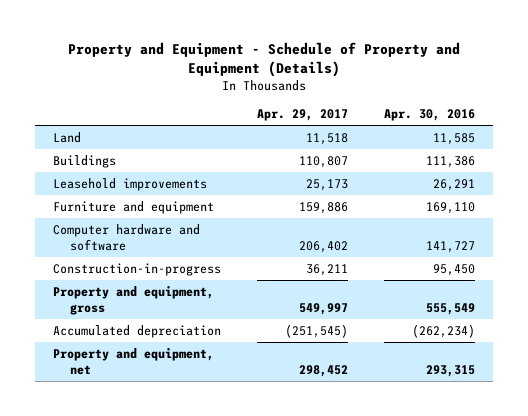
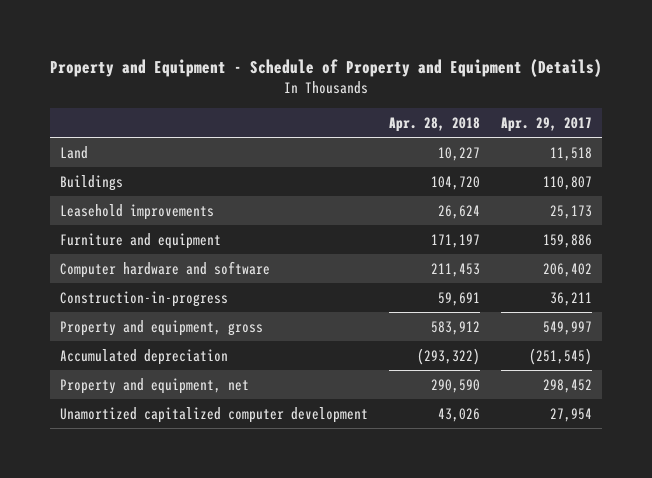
- | Apr. 29, 2017 | Apr. 30, 2016
+ | Apr. 28, 2018 | Apr. 29, 2017
+ Unamortized capitalized computer development | 43,026 | 27,954

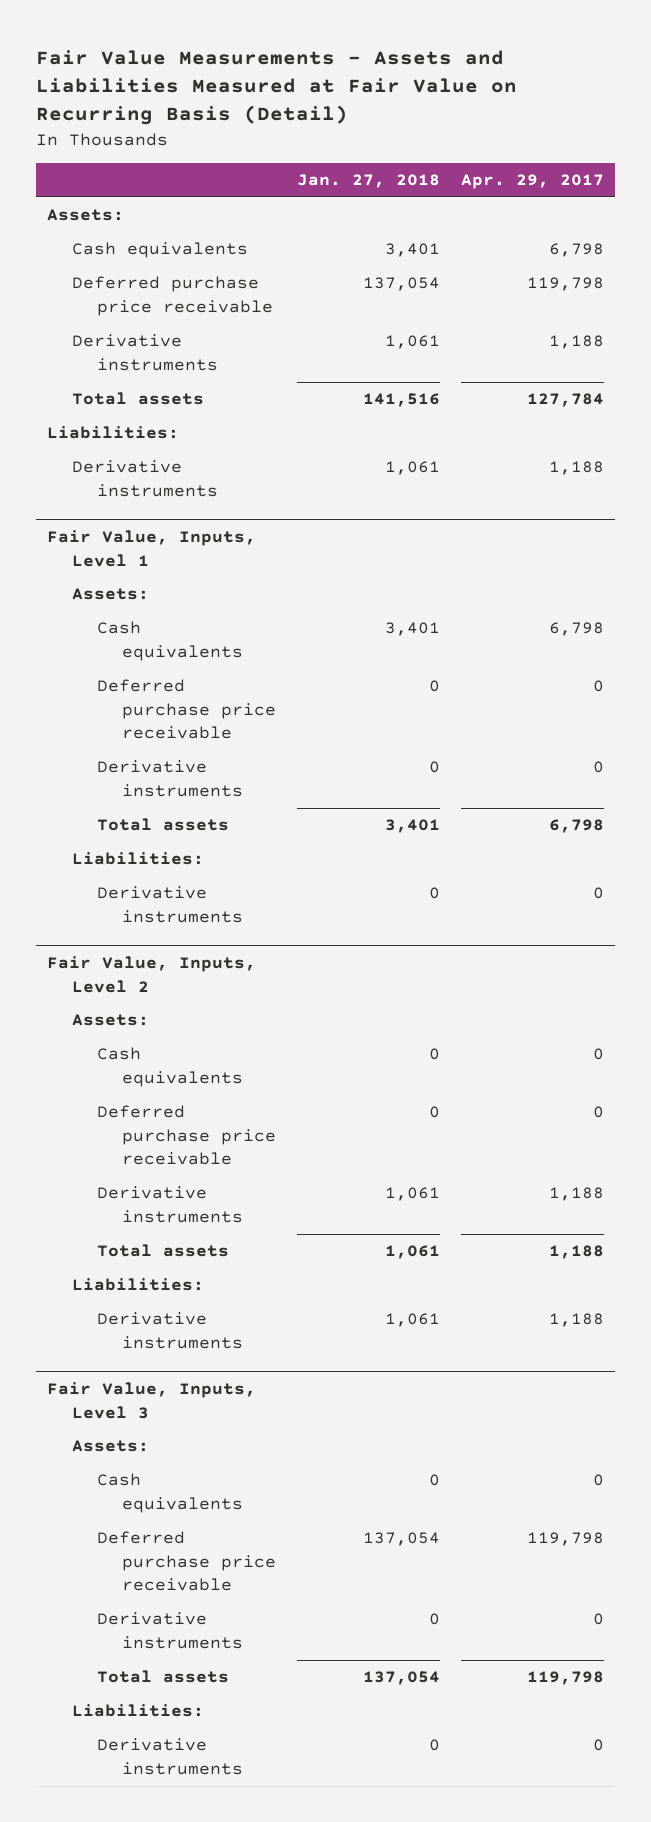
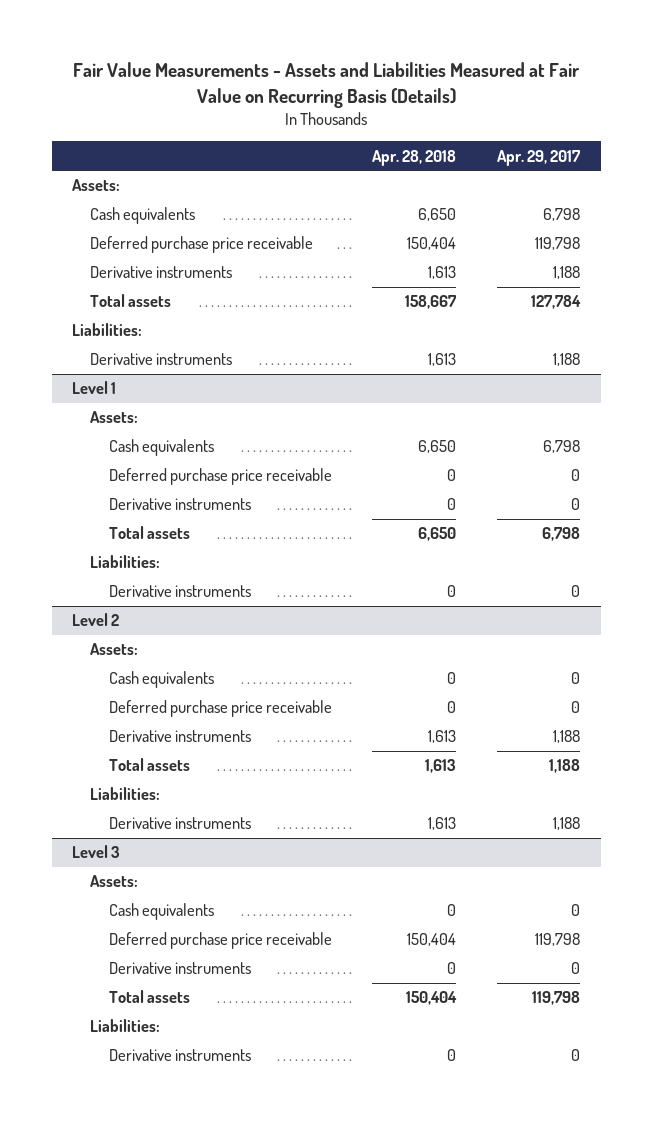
- Fair Value Measurements - Assets and Liabilities Measured at Fair Value on Recurring Basis (Detail)
+ Fair Value Measurements - Assets and Liabilities Measured at Fair Value on Recurring Basis (Details)
- | Jan. 27, 2018 | Apr. 29, 2017
+ | Apr. 28, 2018 | Apr. 29, 2017
- Fair Value, Inputs, Level 1
+ Level 1
- Fair Value, Inputs, Level 2
+ Level 2
- Fair Value, Inputs, Level 3
+ Level 3

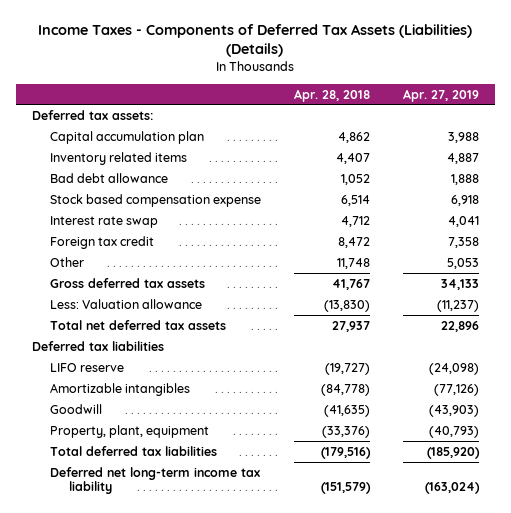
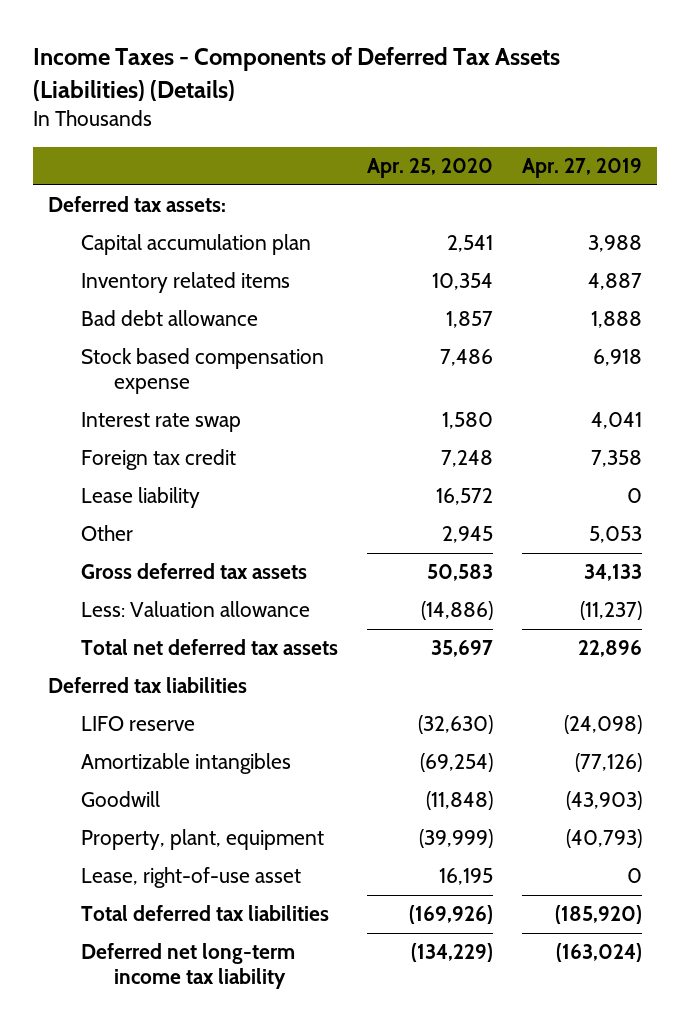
- | Apr. 28, 2018 | Apr. 27, 2019
+ | Apr. 25, 2020 | Apr. 27, 2019
+ Lease liability | 16,572 | 0
+ Lease, right-of-use asset | 16,195 | 0

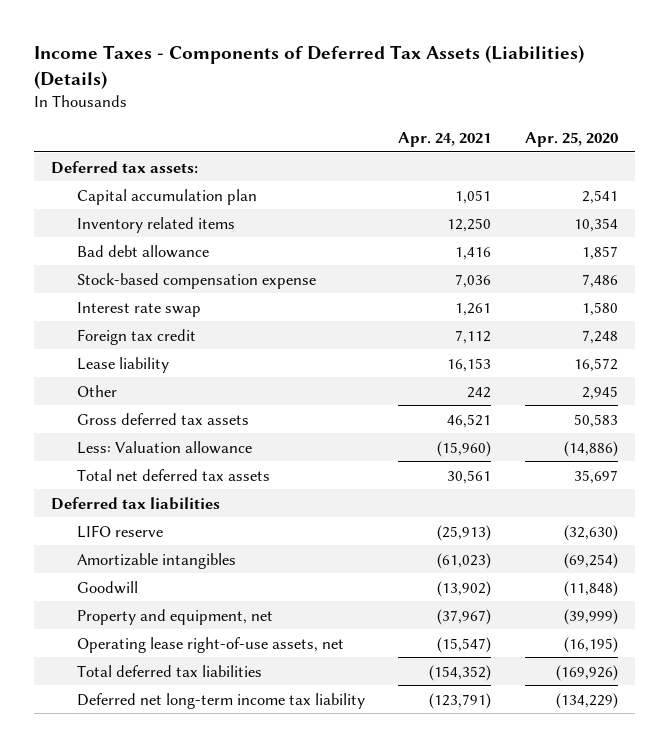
- | Apr. 25, 2020 | Apr. 27, 2019
+ | Apr. 24, 2021 | Apr. 25, 2020
- Stock based compensation expense | 7,486 | 6,918
+ Stock-based compensation expense | 7,036 | 7,486
- Property, plant, equipment | (39,999) | (40,793)
- Lease, right-of-use asset | 16,195 | 0
+ Property and equipment, net | (37,967) | (39,999)
+ Operating lease right-of-use assets, net | (15,547) | (16,195)

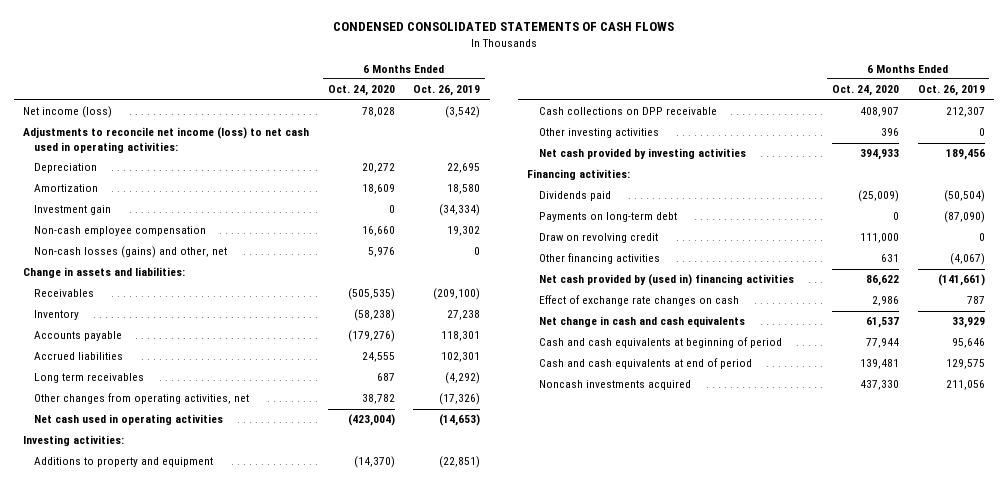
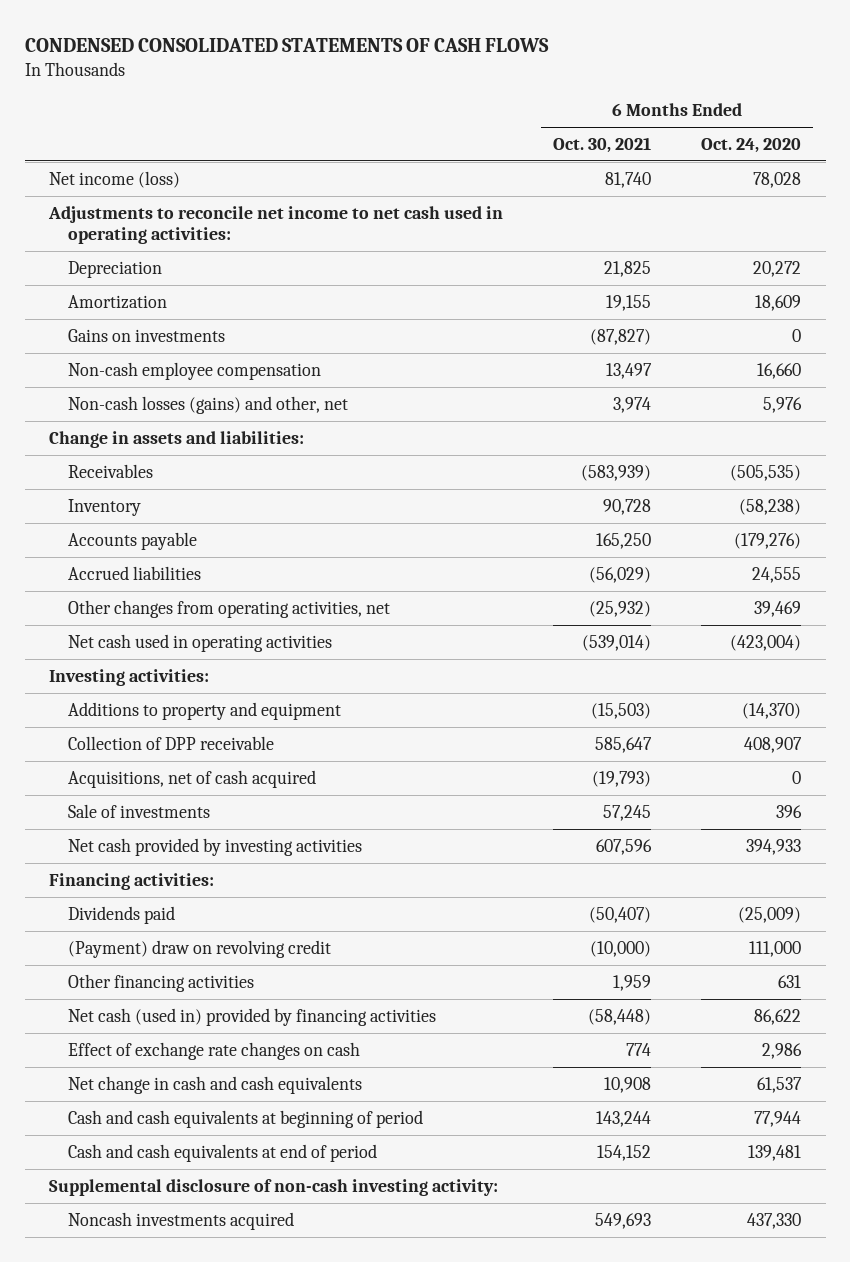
- | 6 Months Ended Oct. 24, 2020 | 6 Months Ended Oct. 26, 2019
+ | 6 Months Ended Oct. 30, 2021 | 6 Months Ended Oct. 24, 2020
- Adjustments to reconcile net income (loss) to net cash used in operating activities:
+ Adjustments to reconcile net income to net cash used in operating activities:
- Investment gain | 0 | (34,334)
+ Gains on investments | (87,827) | 0
- Long term receivables | 687 | (4,292)
- Other changes from operating activities, net | 38,782 | (17,326)
+ Other changes from operating activities, net | (25,932) | 39,469
- Cash collections on DPP receivable | 408,907 | 212,307
- Other investing activities | 396 | 0
+ Collection of DPP receivable | 585,647 | 408,907
+ Acquisitions, net of cash acquired | (19,793) | 0
+ Sale of investments | 57,245 | 396
- Payments on long-term debt | 0 | (87,090)
- Draw on revolving credit | 111,000 | 0
+ (Payment) draw on revolving credit | (10,000) | 111,000
- Net cash provided by (used in) financing activities | 86,622 | (141,661)
+ Net cash (used in) provided by financing activities | (58,448) | 86,622
+ Supplemental disclosure of non-cash investing activity:

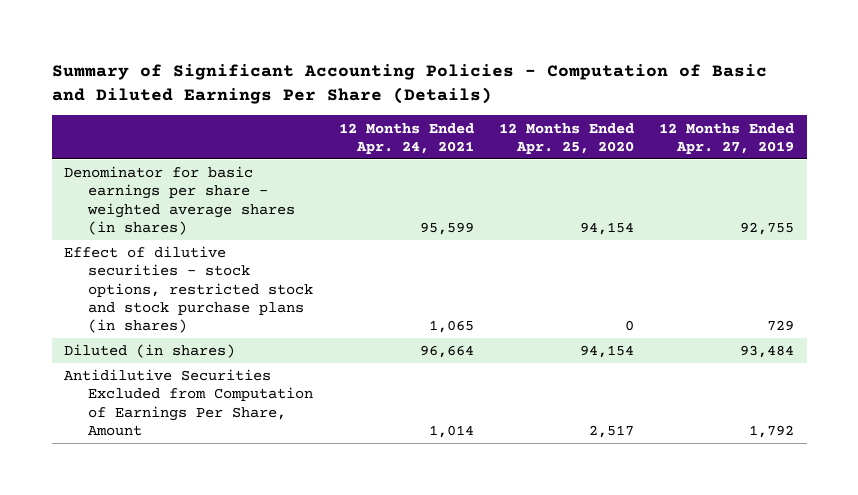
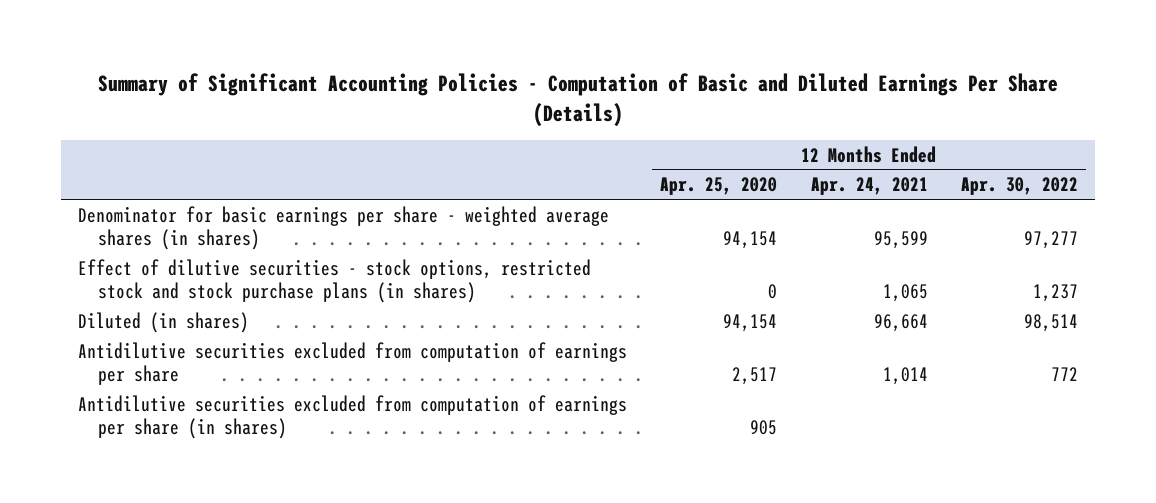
- | 12 Months Ended Apr. 24, 2021 | 12 Months Ended Apr. 25, 2020 | 12 Months Ended Apr. 27, 2019
+ | 12 Months Ended Apr. 25, 2020 | 12 Months Ended Apr. 24, 2021 | 12 Months Ended Apr. 30, 2022
- Antidilutive Securities Excluded from Computation of Earnings Per Share, Amount | 1,014 | 2,517 | 1,792
+ Antidilutive securities excluded from computation of earnings per share | 2,517 | 1,014 | 772
+ Antidilutive securities excluded from computation of earnings per share (in shares) | 905 | |

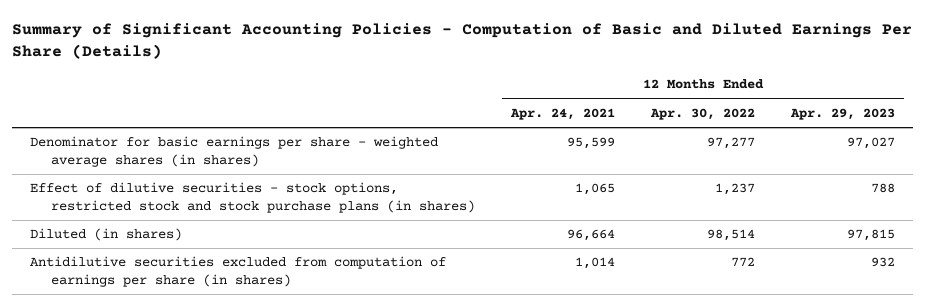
- | 12 Months Ended Apr. 25, 2020 | 12 Months Ended Apr. 24, 2021 | 12 Months Ended Apr. 30, 2022
+ | 12 Months Ended Apr. 24, 2021 | 12 Months Ended Apr. 30, 2022 | 12 Months Ended Apr. 29, 2023
- Antidilutive securities excluded from computation of earnings per share | 2,517 | 1,014 | 772
- Antidilutive securities excluded from computation of earnings per share (in shares) | 905 | |
+ Antidilutive securities excluded from computation of earnings per share (in shares) | 1,014 | 772 | 932

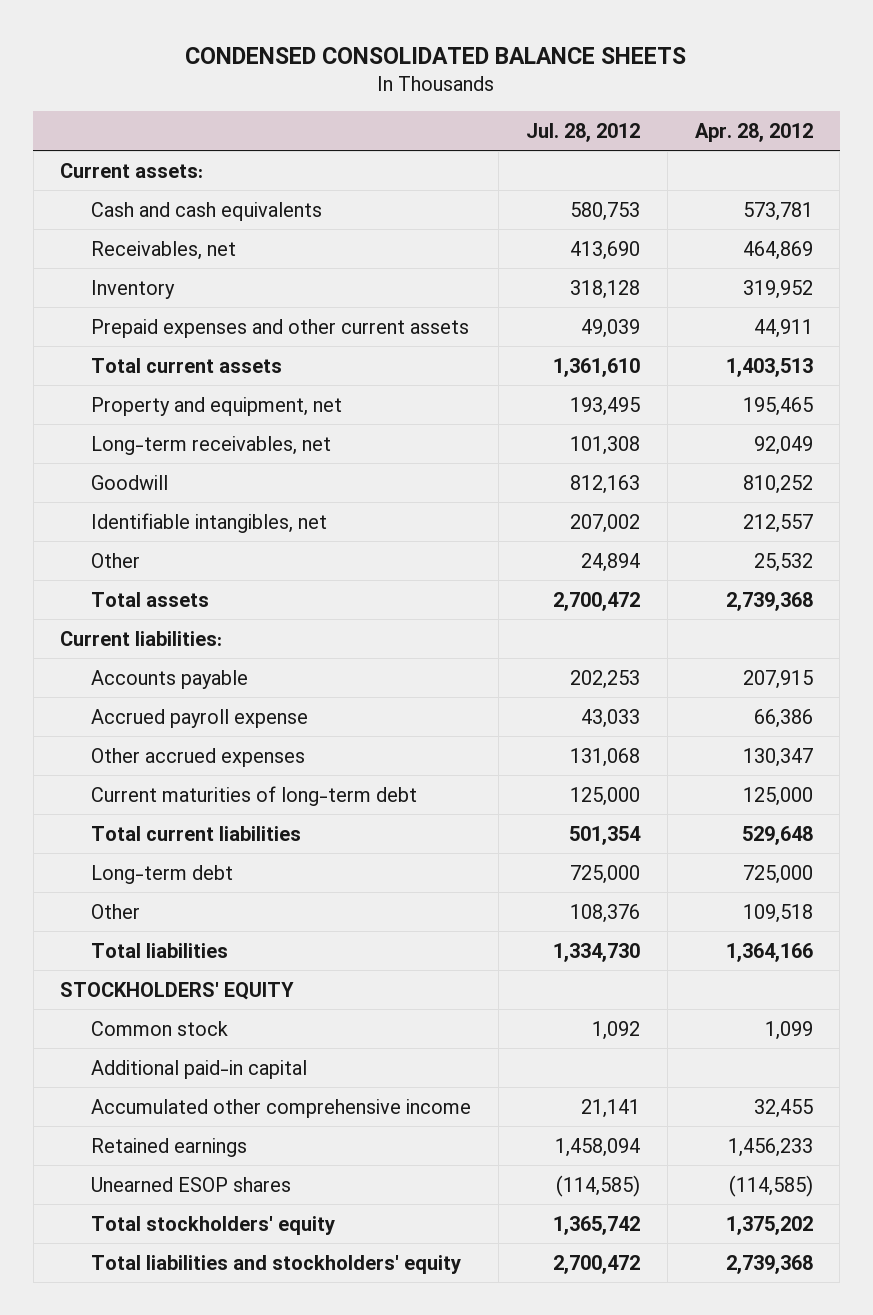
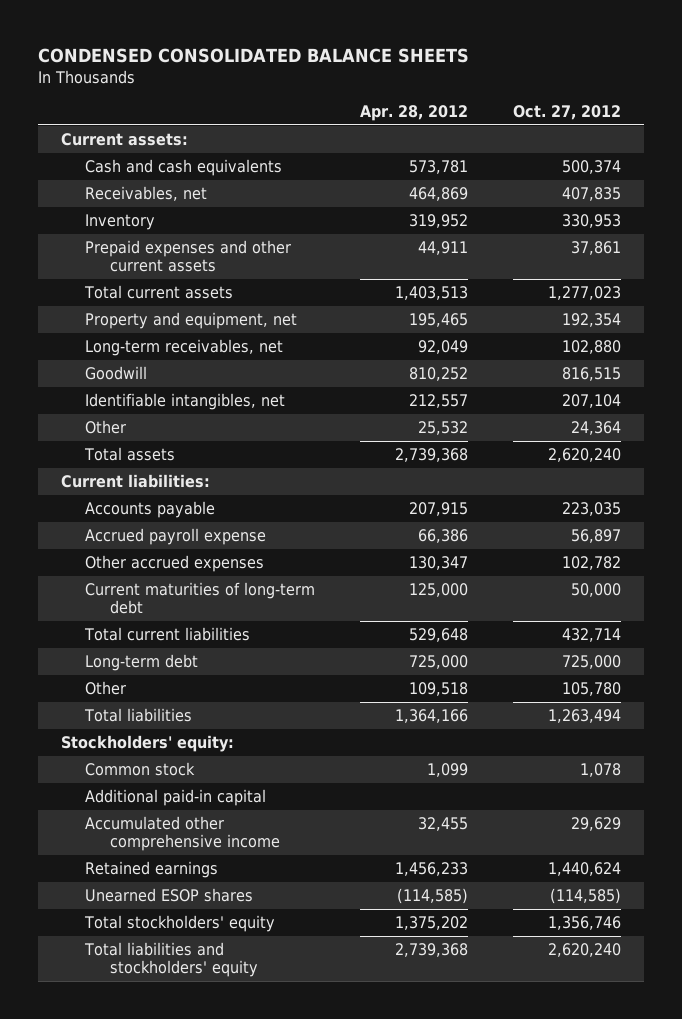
- | Jul. 28, 2012 | Apr. 28, 2012
+ | Apr. 28, 2012 | Oct. 27, 2012
- STOCKHOLDERS' EQUITY
+ Stockholders' equity:

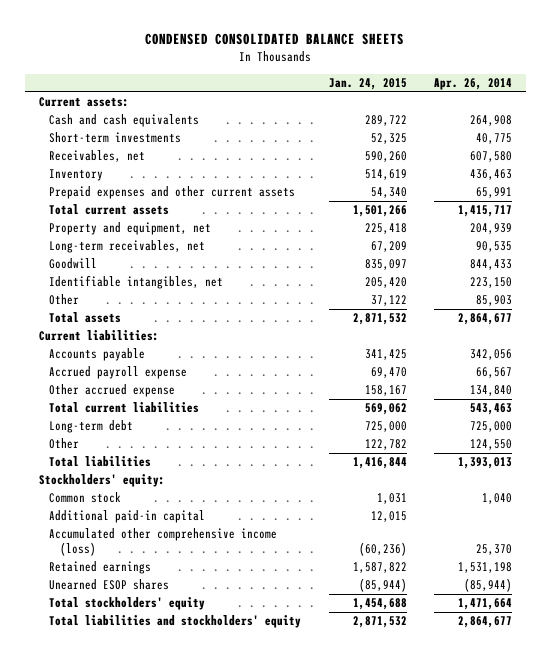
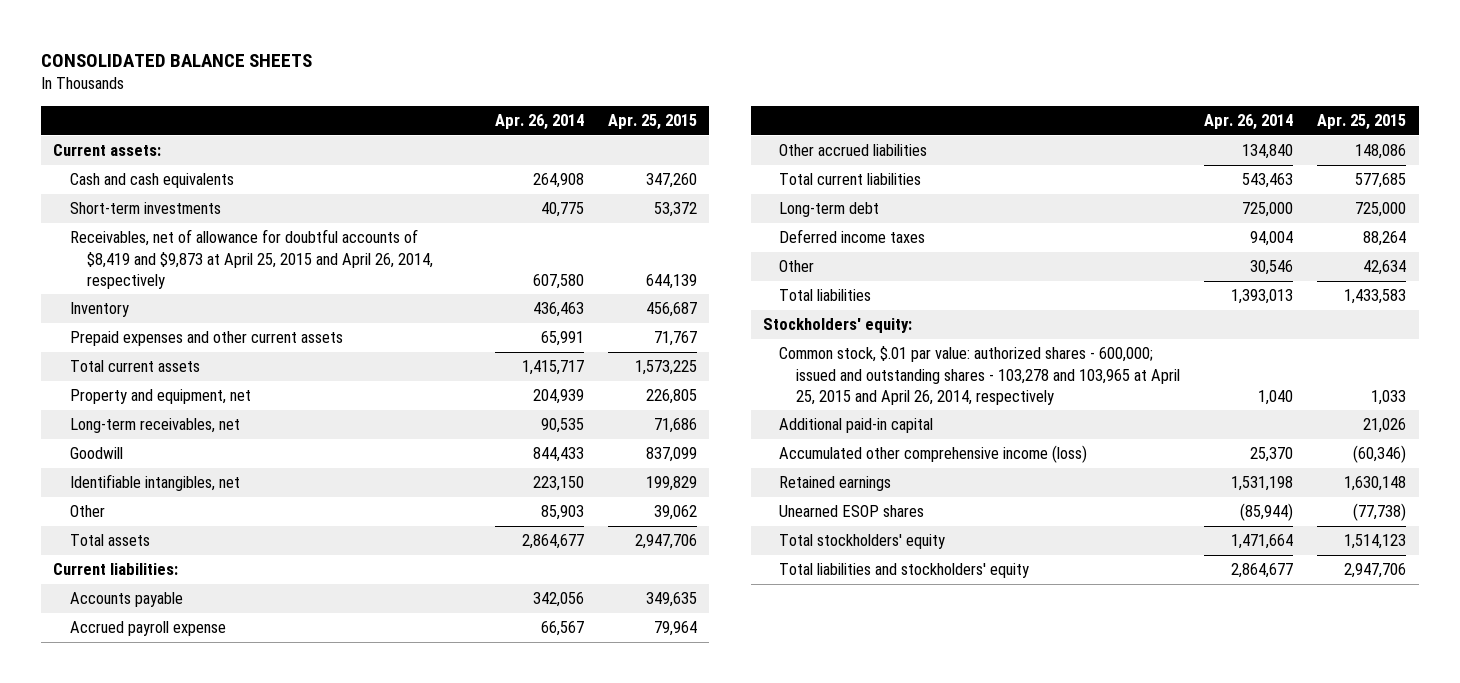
- CONDENSED CONSOLIDATED BALANCE SHEETS
+ CONSOLIDATED BALANCE SHEETS
- | Jan. 24, 2015 | Apr. 26, 2014
+ | Apr. 26, 2014 | Apr. 25, 2015
- Receivables, net | 590,260 | 607,580
+ Receivables, net of allowance for doubtful accounts of $8,419 and $9,873 at April 25, 2015 and April 26, 2014, respectively | 607,580 | 644,139
- Other accrued expense | 158,167 | 134,840
+ Other accrued liabilities | 134,840 | 148,086
- Other | 122,782 | 124,550
+ Deferred income taxes | 94,004 | 88,264
+ Other | 30,546 | 42,634
- Common stock | 1,031 | 1,040
+ Common stock, $.01 par value: authorized shares - 600,000; issued and outstanding shares - 103,278 and 103,965 at April 25, 2015 and April 26, 2014, respectively | 1,040 | 1,033

